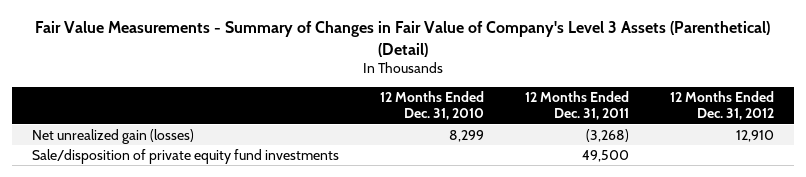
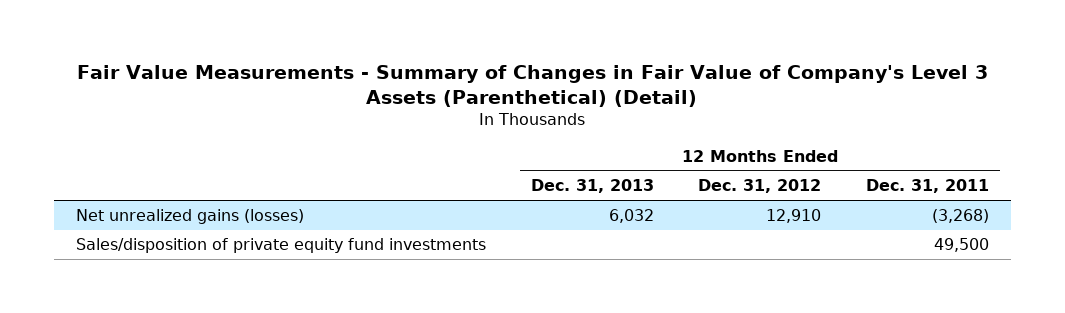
- | 12 Months Ended Dec. 31, 2010 | 12 Months Ended Dec. 31, 2011 | 12 Months Ended Dec. 31, 2012
+ | 12 Months Ended Dec. 31, 2013 | 12 Months Ended Dec. 31, 2012 | 12 Months Ended Dec. 31, 2011
- Net unrealized gain (losses) | 8,299 | (3,268) | 12,910
- Sale/disposition of private equity fund investments | | 49,500 |
+ Net unrealized gains (losses) | 6,032 | 12,910 | (3,268)
+ Sales/disposition of private equity fund investments | | | 49,500

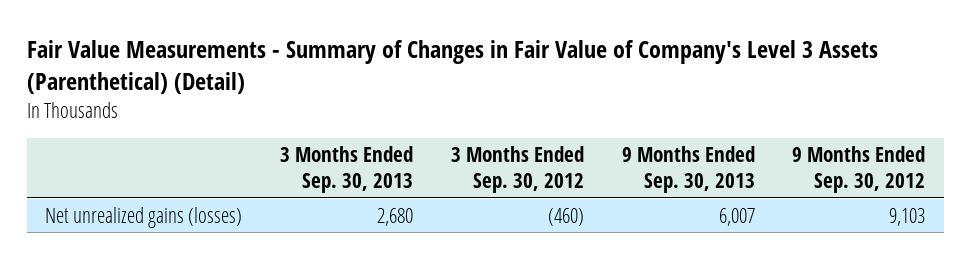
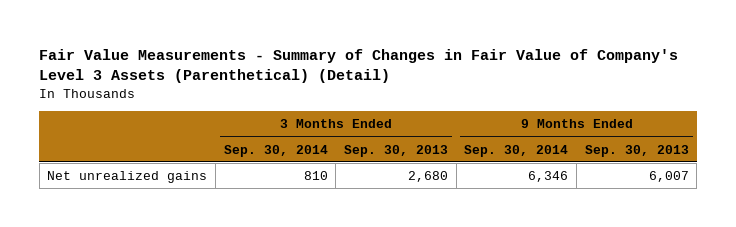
- | 3 Months Ended Sep. 30, 2013 | 3 Months Ended Sep. 30, 2012 | 9 Months Ended Sep. 30, 2013 | 9 Months Ended Sep. 30, 2012
+ | 3 Months Ended Sep. 30, 2014 | 3 Months Ended Sep. 30, 2013 | 9 Months Ended Sep. 30, 2014 | 9 Months Ended Sep. 30, 2013
- Net unrealized gains (losses) | 2,680 | (460) | 6,007 | 9,103
+ Net unrealized gains | 810 | 2,680 | 6,346 | 6,007

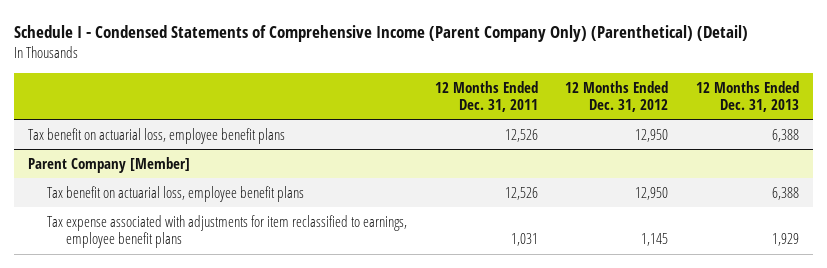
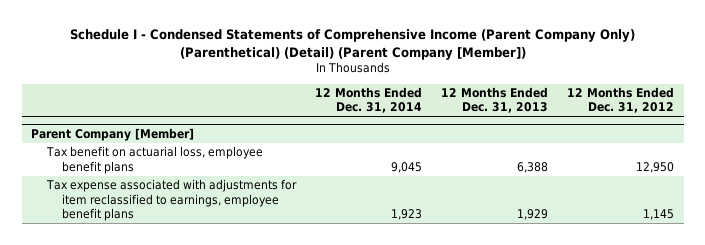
- Schedule I - Condensed Statements of Comprehensive Income (Parent Company Only) (Parenthetical) (Detail)
+ Schedule I - Condensed Statements of Comprehensive Income (Parent Company Only) (Parenthetical) (Detail) (Parent Company [Member])
- | 12 Months Ended Dec. 31, 2011 | 12 Months Ended Dec. 31, 2012 | 12 Months Ended Dec. 31, 2013
+ | 12 Months Ended Dec. 31, 2014 | 12 Months Ended Dec. 31, 2013 | 12 Months Ended Dec. 31, 2012
- Tax benefit on actuarial loss, employee benefit plans | 12,526 | 12,950 | 6,388

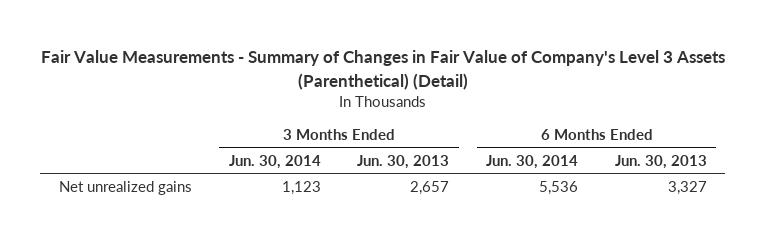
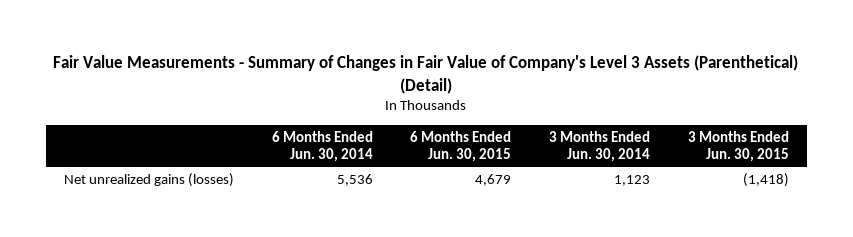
- | 3 Months Ended Jun. 30, 2014 | 3 Months Ended Jun. 30, 2013 | 6 Months Ended Jun. 30, 2014 | 6 Months Ended Jun. 30, 2013
+ | 6 Months Ended Jun. 30, 2014 | 6 Months Ended Jun. 30, 2015 | 3 Months Ended Jun. 30, 2014 | 3 Months Ended Jun. 30, 2015
- Net unrealized gains | 1,123 | 2,657 | 5,536 | 3,327
+ Net unrealized gains (losses) | 5,536 | 4,679 | 1,123 | (1,418)

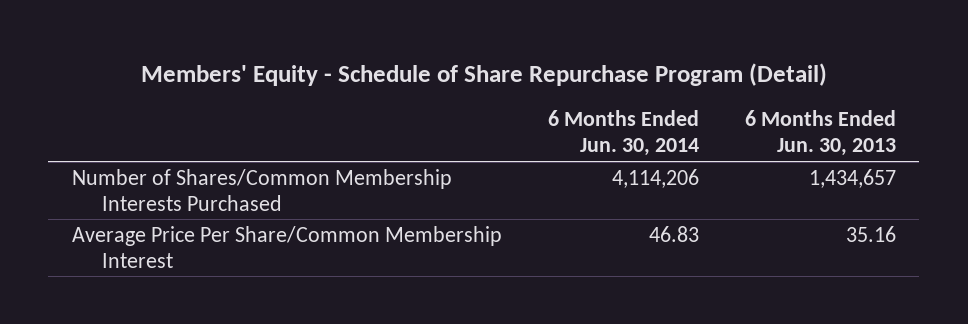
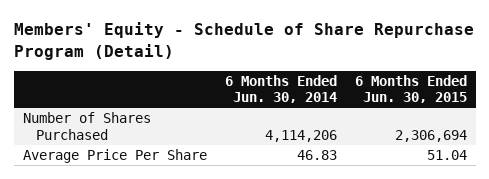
- | 6 Months Ended Jun. 30, 2014 | 6 Months Ended Jun. 30, 2013
+ | 6 Months Ended Jun. 30, 2014 | 6 Months Ended Jun. 30, 2015
- Number of Shares/Common Membership Interests Purchased | 4,114,206 | 1,434,657
- Average Price Per Share/Common Membership Interest | 46.83 | 35.16
+ Number of Shares Purchased | 4,114,206 | 2,306,694
+ Average Price Per Share | 46.83 | 51.04

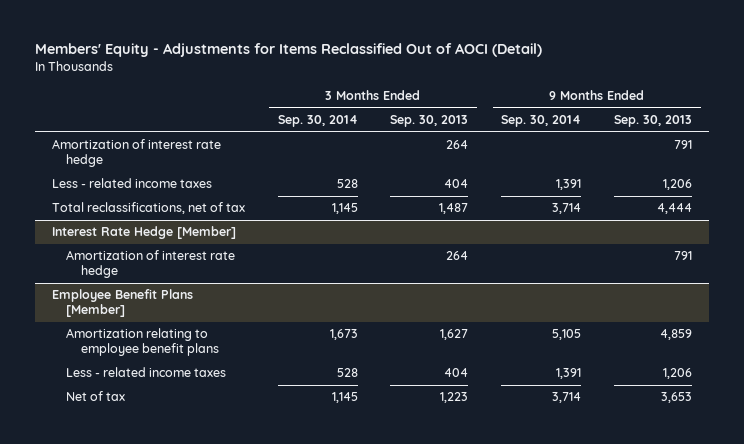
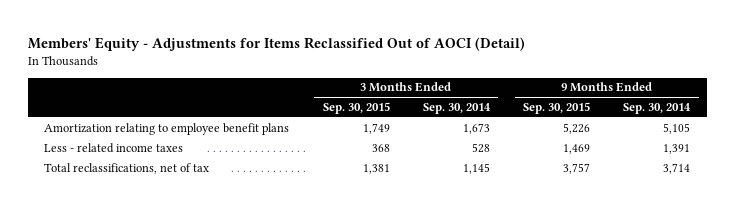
- | 3 Months Ended Sep. 30, 2014 | 3 Months Ended Sep. 30, 2013 | 9 Months Ended Sep. 30, 2014 | 9 Months Ended Sep. 30, 2013
+ | 3 Months Ended Sep. 30, 2015 | 3 Months Ended Sep. 30, 2014 | 9 Months Ended Sep. 30, 2015 | 9 Months Ended Sep. 30, 2014
- Amortization of interest rate hedge | | 264 | | 791
- Less - related income taxes | 528 | 404 | 1,391 | 1,206
- Interest Rate Hedge [Member]
- Amortization of interest rate hedge | | 264 | | 791
- Employee Benefit Plans [Member]
- Net of tax | 1,145 | 1,223 | 3,714 | 3,653
moved down: Total reclassifications, net of tax | 1,381 | 1,145 | 3,757 | 3,714

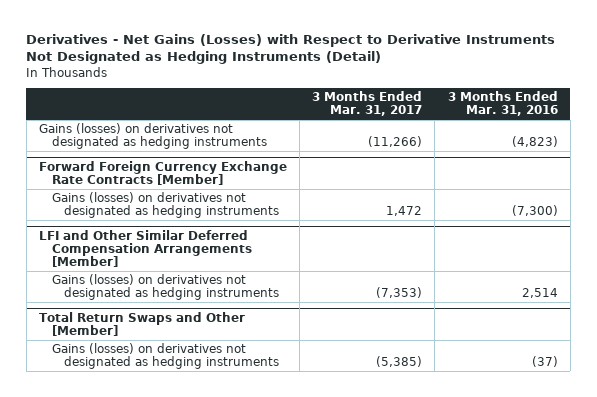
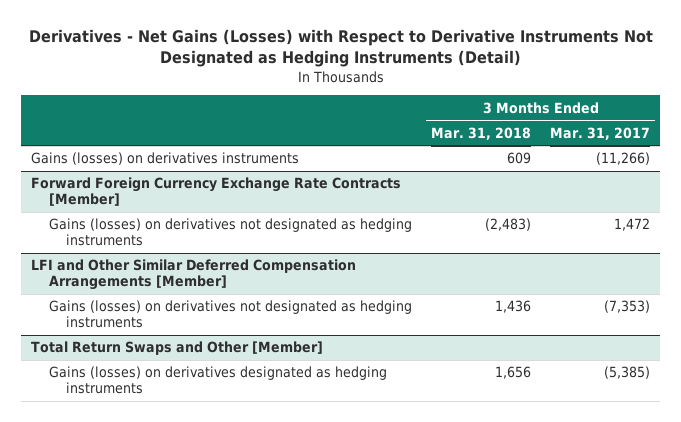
- | 3 Months Ended Mar. 31, 2017 | 3 Months Ended Mar. 31, 2016
+ | 3 Months Ended Mar. 31, 2018 | 3 Months Ended Mar. 31, 2017
- Gains (losses) on derivatives not designated as hedging instruments | (11,266) | (4,823)
+ Gains (losses) on derivatives instruments | 609 | (11,266)
@ Total Return Swaps and Other [Member]
- Gains (losses) on derivatives not designated as hedging instruments | (5,385) | (37)
+ Gains (losses) on derivatives designated as hedging instruments | 1,656 | (5,385)

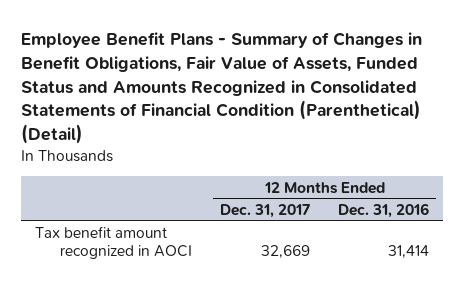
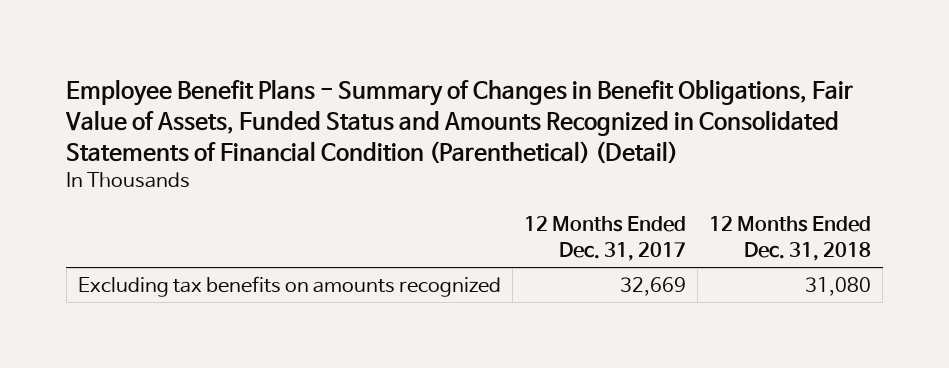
- | 12 Months Ended Dec. 31, 2017 | 12 Months Ended Dec. 31, 2016
+ | 12 Months Ended Dec. 31, 2017 | 12 Months Ended Dec. 31, 2018
- Tax benefit amount recognized in AOCI | 32,669 | 31,414
+ Excluding tax benefits on amounts recognized | 32,669 | 31,080

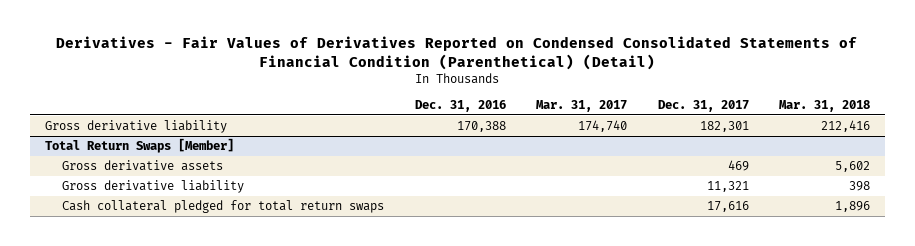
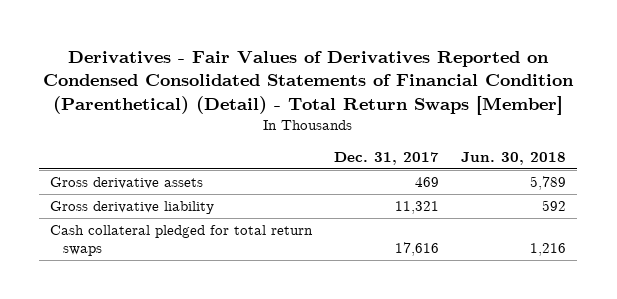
- Derivatives - Fair Values of Derivatives Reported on Condensed Consolidated Statements of Financial Condition (Parenthetical) (Detail)
+ Derivatives - Fair Values of Derivatives Reported on Condensed Consolidated Statements of Financial Condition (Parenthetical) (Detail) - Total Return Swaps [Member]
- | Dec. 31, 2016 | Mar. 31, 2017 | Dec. 31, 2017 | Mar. 31, 2018
+ | Dec. 31, 2017 | Jun. 30, 2018
- Gross derivative liability | 170,388 | 174,740 | 182,301 | 212,416
- Total Return Swaps [Member]

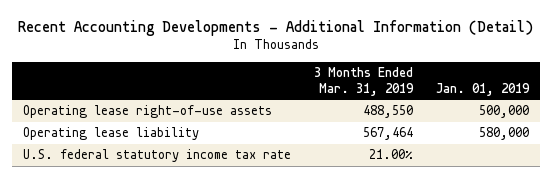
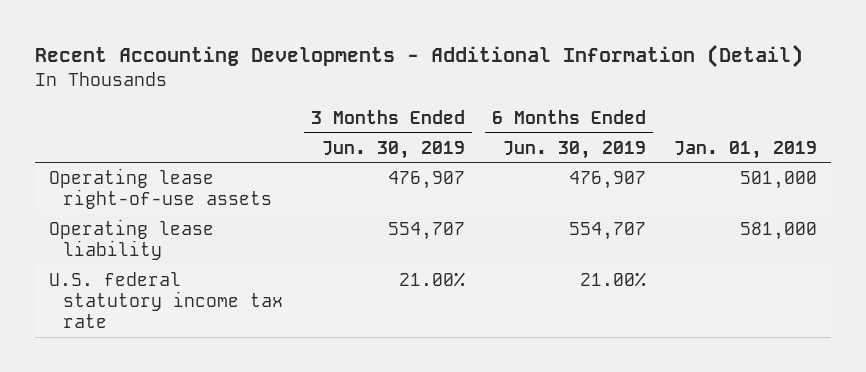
- | 3 Months Ended Mar. 31, 2019 | Jan. 01, 2019
+ | 3 Months Ended Jun. 30, 2019 | 6 Months Ended Jun. 30, 2019 | Jan. 01, 2019
- Operating lease right-of-use assets | 488,550 | 500,000
- Operating lease liability | 567,464 | 580,000
+ Operating lease right-of-use assets | 476,907 | 476,907 | 501,000
+ Operating lease liability | 554,707 | 554,707 | 581,000

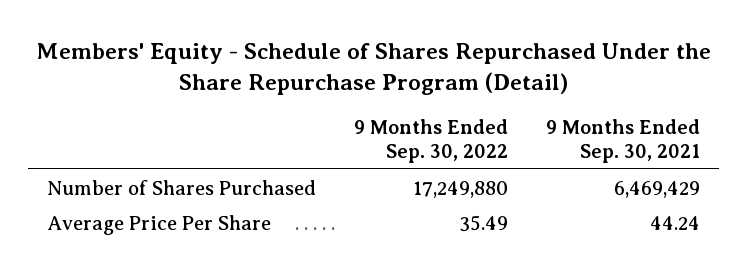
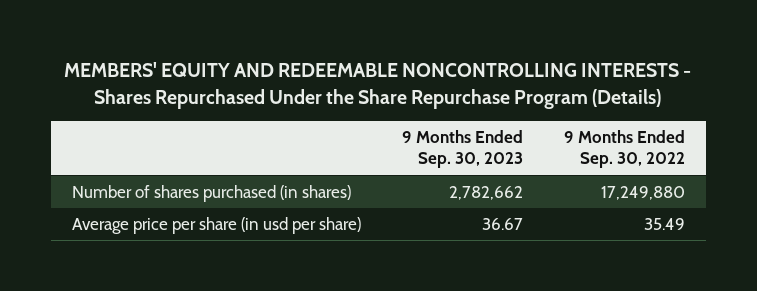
- Members' Equity - Schedule of Shares Repurchased Under the Share Repurchase Program (Detail)
+ MEMBERS' EQUITY AND REDEEMABLE NONCONTROLLING INTERESTS - Shares Repurchased Under the Share Repurchase Program (Details)
- | 9 Months Ended Sep. 30, 2022 | 9 Months Ended Sep. 30, 2021
+ | 9 Months Ended Sep. 30, 2023 | 9 Months Ended Sep. 30, 2022
- Number of Shares Purchased | 17,249,880 | 6,469,429
- Average Price Per Share | 35.49 | 44.24
+ Number of shares purchased (in shares) | 2,782,662 | 17,249,880
+ Average price per share (in usd per share) | 36.67 | 35.49

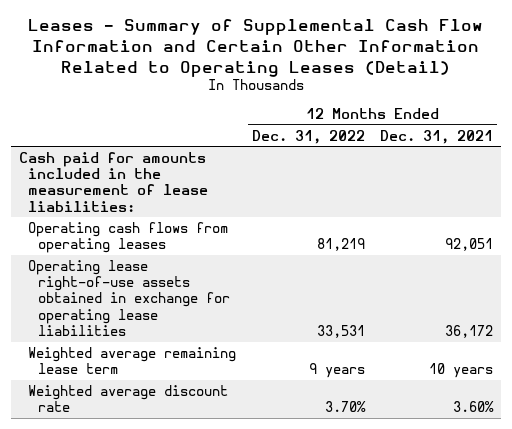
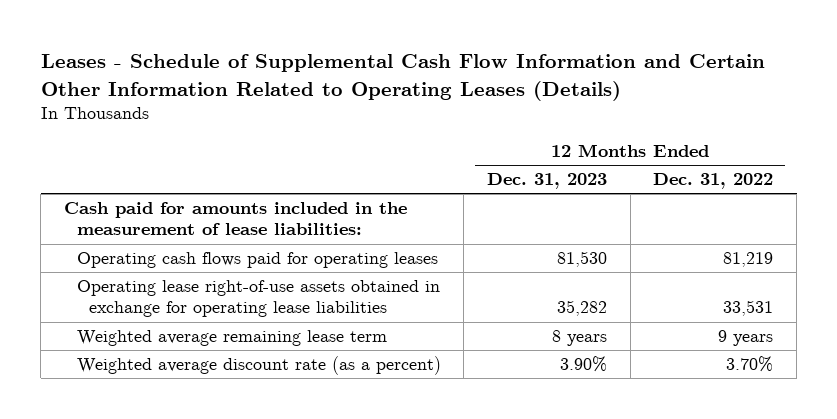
- Leases - Summary of Supplemental Cash Flow Information and Certain Other Information Related to Operating Leases (Detail)
+ Leases - Schedule of Supplemental Cash Flow Information and Certain Other Information Related to Operating Leases (Details)
- | 12 Months Ended Dec. 31, 2022 | 12 Months Ended Dec. 31, 2021
+ | 12 Months Ended Dec. 31, 2023 | 12 Months Ended Dec. 31, 2022
- Operating cash flows from operating leases | 81,219 | 92,051
+ Operating cash flows paid for operating leases | 81,530 | 81,219
- Weighted average discount rate | 3.70% | 3.60%
+ Weighted average discount rate (as a percent) | 3.90% | 3.70%

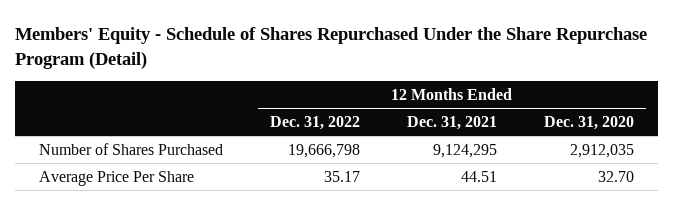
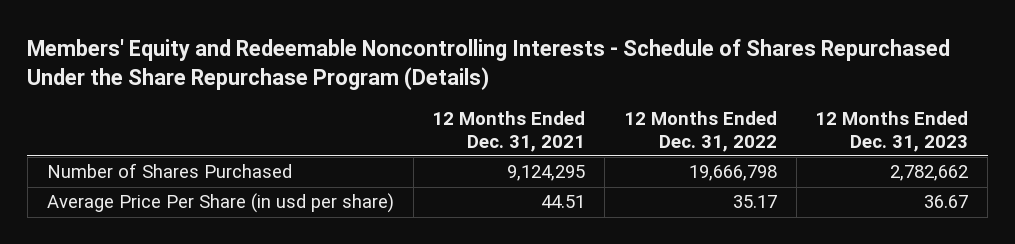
- Members' Equity - Schedule of Shares Repurchased Under the Share Repurchase Program (Detail)
+ Members' Equity and Redeemable Noncontrolling Interests - Schedule of Shares Repurchased Under the Share Repurchase Program (Details)
- | 12 Months Ended Dec. 31, 2022 | 12 Months Ended Dec. 31, 2021 | 12 Months Ended Dec. 31, 2020
+ | 12 Months Ended Dec. 31, 2021 | 12 Months Ended Dec. 31, 2022 | 12 Months Ended Dec. 31, 2023
- Average Price Per Share | 35.17 | 44.51 | 32.70
+ Average Price Per Share (in usd per share) | 44.51 | 35.17 | 36.67

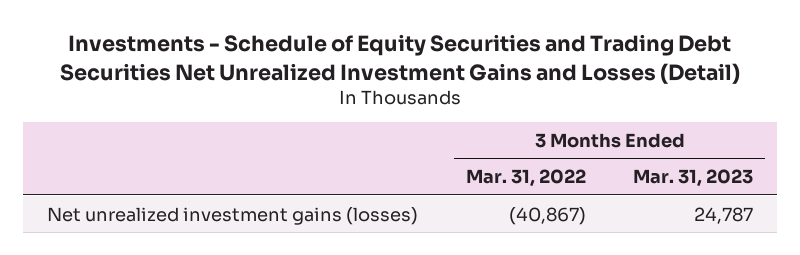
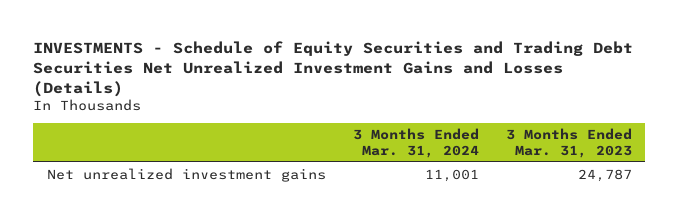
- Investments - Schedule of Equity Securities and Trading Debt Securities Net Unrealized Investment Gains and Losses (Detail)
+ INVESTMENTS - Schedule of Equity Securities and Trading Debt Securities Net Unrealized Investment Gains and Losses (Details)
- | 3 Months Ended Mar. 31, 2022 | 3 Months Ended Mar. 31, 2023
+ | 3 Months Ended Mar. 31, 2024 | 3 Months Ended Mar. 31, 2023
- Net unrealized investment gains (losses) | (40,867) | 24,787
+ Net unrealized investment gains | 11,001 | 24,787

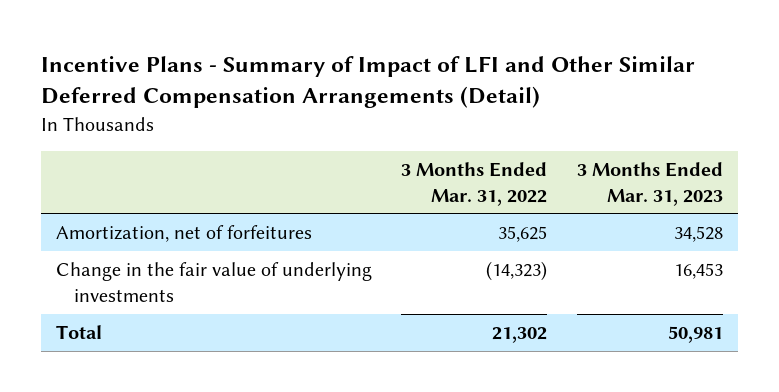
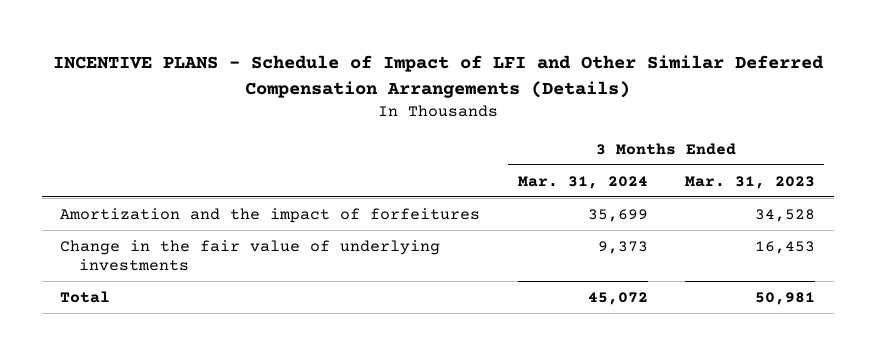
- Incentive Plans - Summary of Impact of LFI and Other Similar Deferred Compensation Arrangements (Detail)
+ INCENTIVE PLANS - Schedule of Impact of LFI and Other Similar Deferred Compensation Arrangements (Details)
- | 3 Months Ended Mar. 31, 2022 | 3 Months Ended Mar. 31, 2023
+ | 3 Months Ended Mar. 31, 2024 | 3 Months Ended Mar. 31, 2023
- Amortization, net of forfeitures | 35,625 | 34,528
+ Amortization and the impact of forfeitures | 35,699 | 34,528

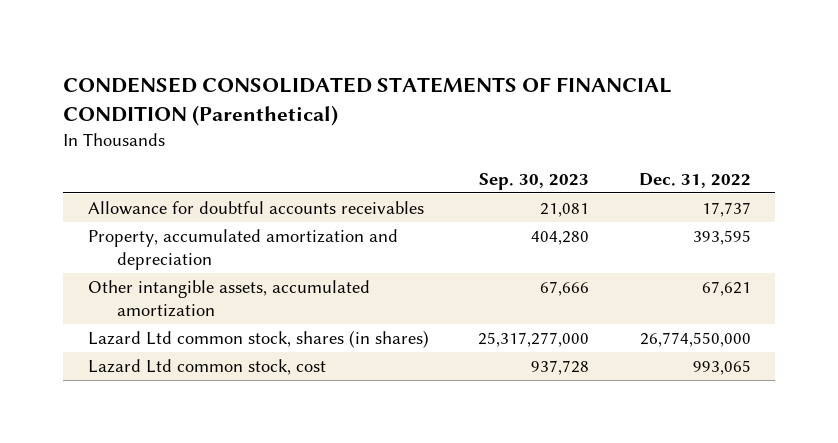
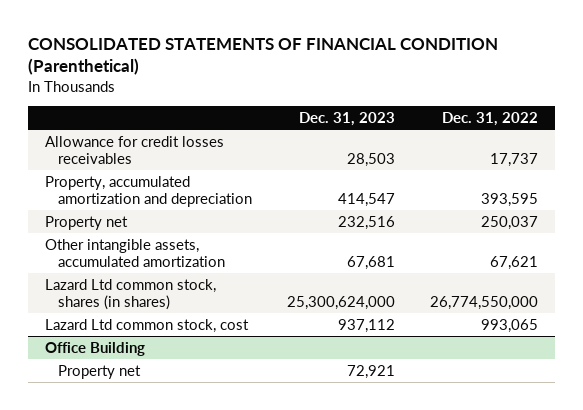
- CONDENSED CONSOLIDATED STATEMENTS OF FINANCIAL CONDITION (Parenthetical)
+ CONSOLIDATED STATEMENTS OF FINANCIAL CONDITION (Parenthetical)
- | Sep. 30, 2023 | Dec. 31, 2022
+ | Dec. 31, 2023 | Dec. 31, 2022
- Allowance for doubtful accounts receivables | 21,081 | 17,737
+ Allowance for credit losses receivables | 28,503 | 17,737
+ Property net | 232,516 | 250,037
+ Office Building
+ Property net | 72,921 |

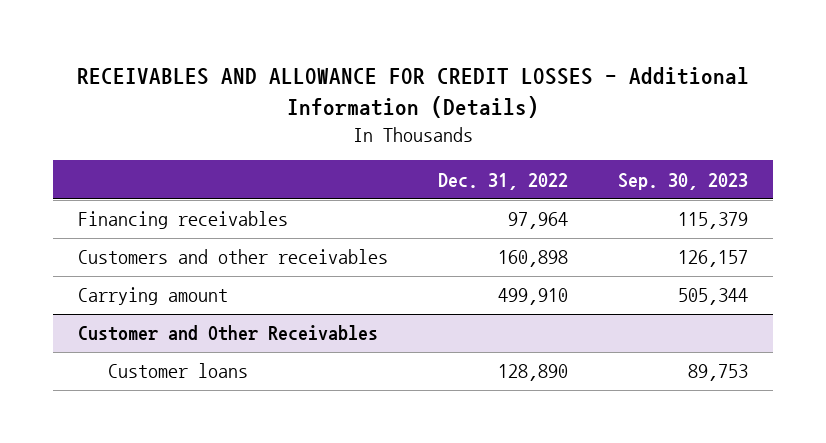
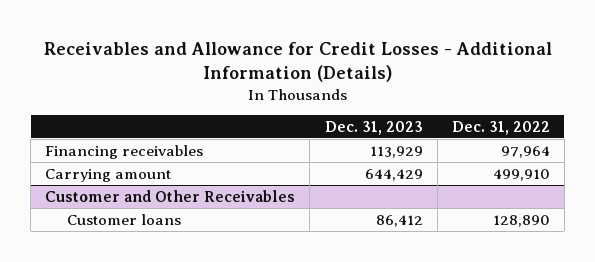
- RECEIVABLES AND ALLOWANCE FOR CREDIT LOSSES - Additional Information (Details)
+ Receivables and Allowance for Credit Losses - Additional Information (Details)
- | Dec. 31, 2022 | Sep. 30, 2023
+ | Dec. 31, 2023 | Dec. 31, 2022
- Customers and other receivables | 160,898 | 126,157

